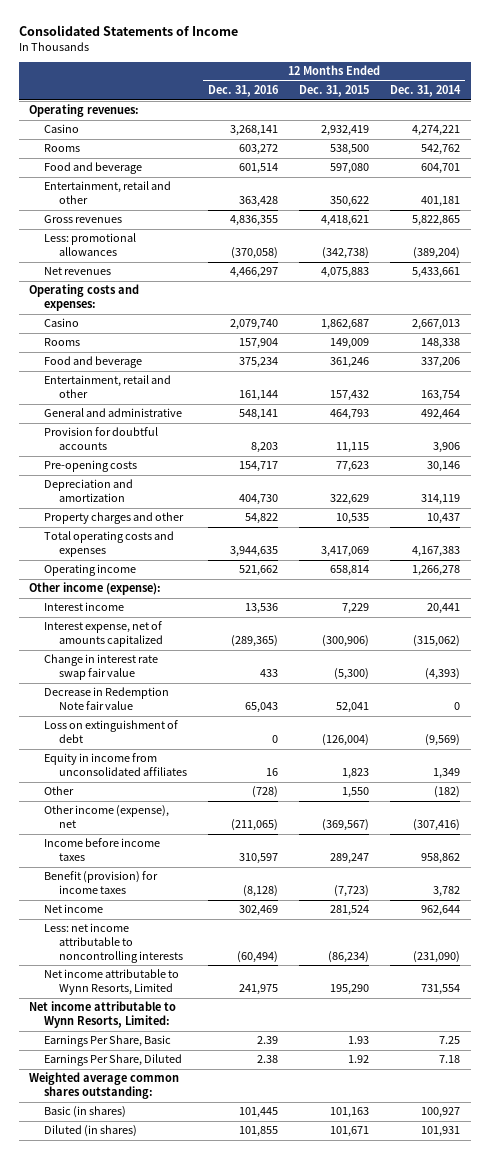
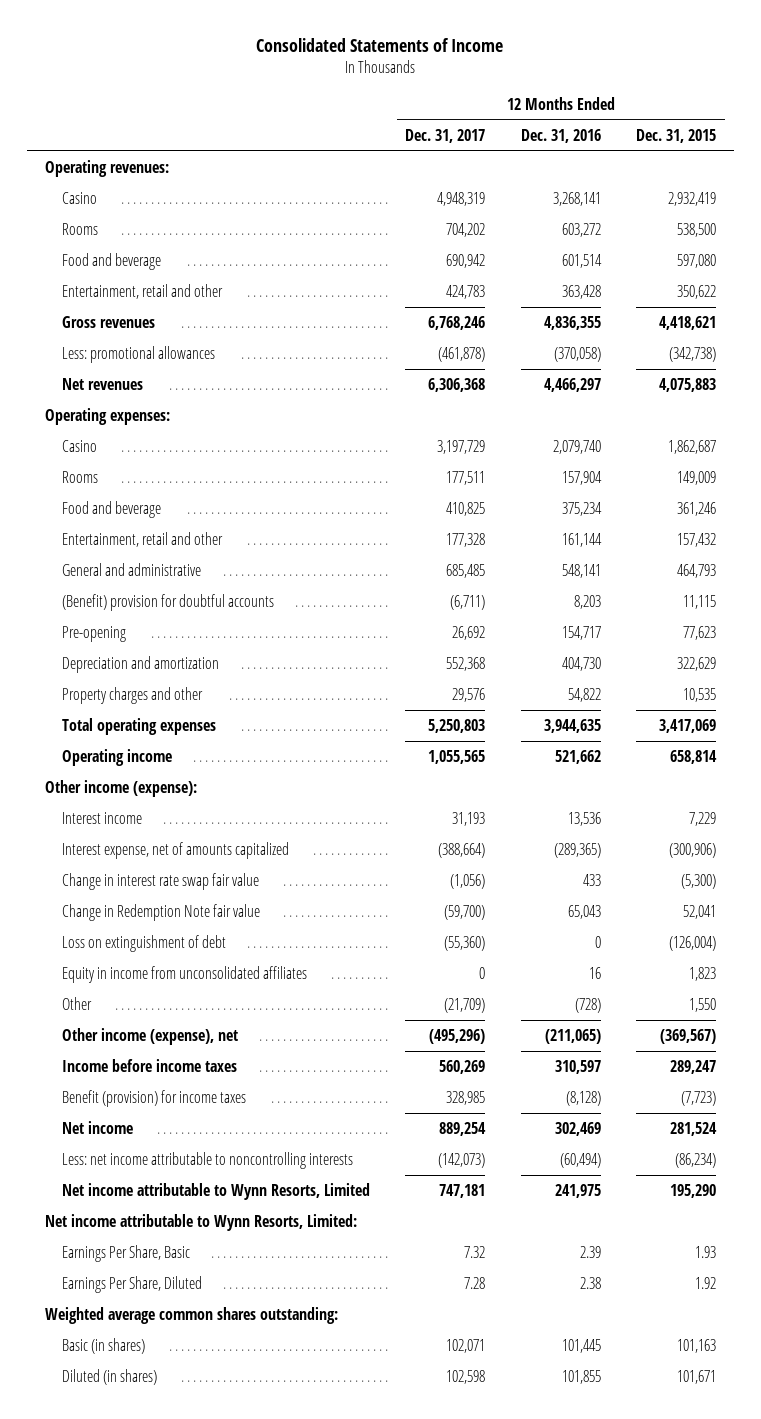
- | 12 Months Ended Dec. 31, 2016 | 12 Months Ended Dec. 31, 2015 | 12 Months Ended Dec. 31, 2014
+ | 12 Months Ended Dec. 31, 2017 | 12 Months Ended Dec. 31, 2016 | 12 Months Ended Dec. 31, 2015
- Operating costs and expenses:
+ Operating expenses:
- Provision for doubtful accounts | 8,203 | 11,115 | 3,906
- Pre-opening costs | 154,717 | 77,623 | 30,146
+ (Benefit) provision for doubtful accounts | (6,711) | 8,203 | 11,115
+ Pre-opening | 26,692 | 154,717 | 77,623
- Total operating costs and expenses | 3,944,635 | 3,417,069 | 4,167,383
+ Total operating expenses | 5,250,803 | 3,944,635 | 3,417,069
- Decrease in Redemption Note fair value | 65,043 | 52,041 | 0
+ Change in Redemption Note fair value | (59,700) | 65,043 | 52,041

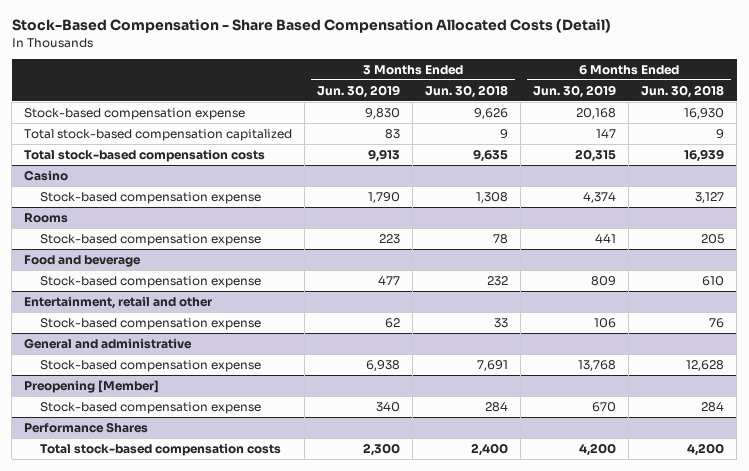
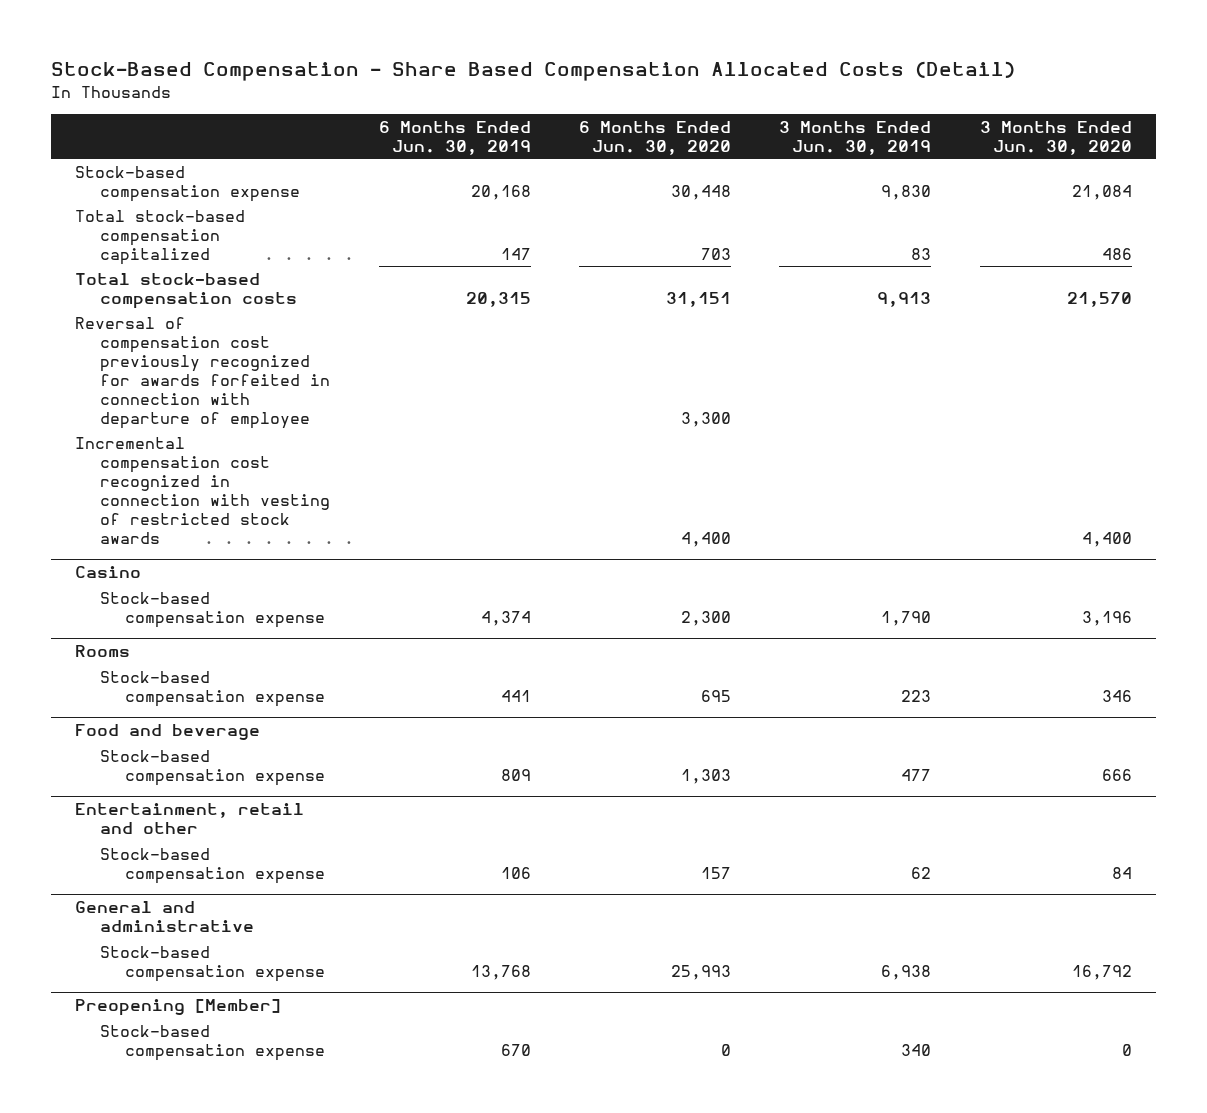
- | 3 Months Ended Jun. 30, 2019 | 3 Months Ended Jun. 30, 2018 | 6 Months Ended Jun. 30, 2019 | 6 Months Ended Jun. 30, 2018
+ | 6 Months Ended Jun. 30, 2019 | 6 Months Ended Jun. 30, 2020 | 3 Months Ended Jun. 30, 2019 | 3 Months Ended Jun. 30, 2020
+ Reversal of compensation cost previously recognized for awards forfeited in connection with departure of employee | | 3,300 | |
+ Incremental compensation cost recognized in connection with vesting of restricted stock awards | | 4,400 | | 4,400
- Performance Shares
- Total stock-based compensation costs | 2,300 | 2,400 | 4,200 | 4,200

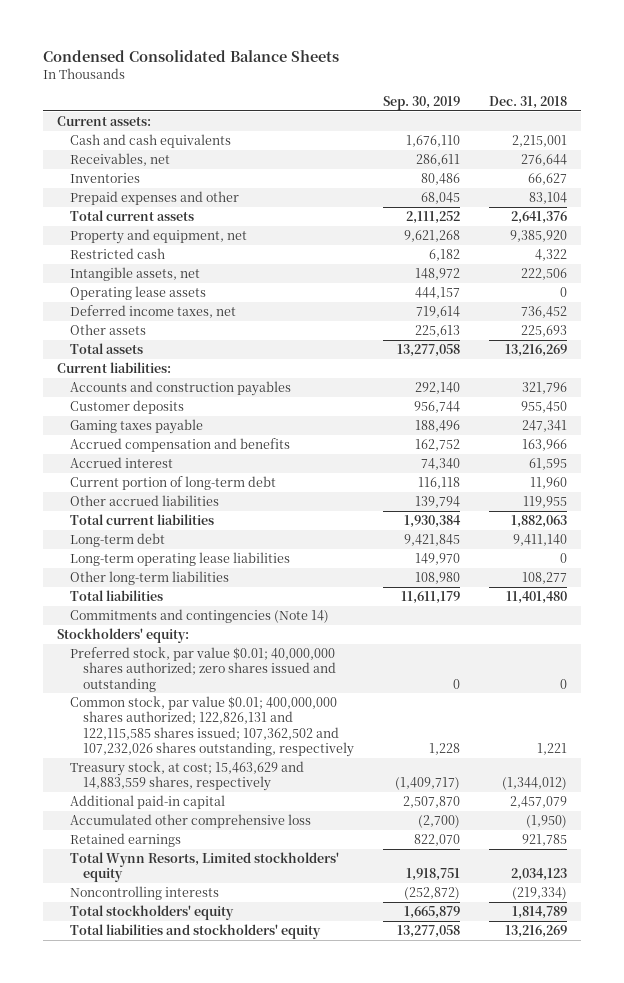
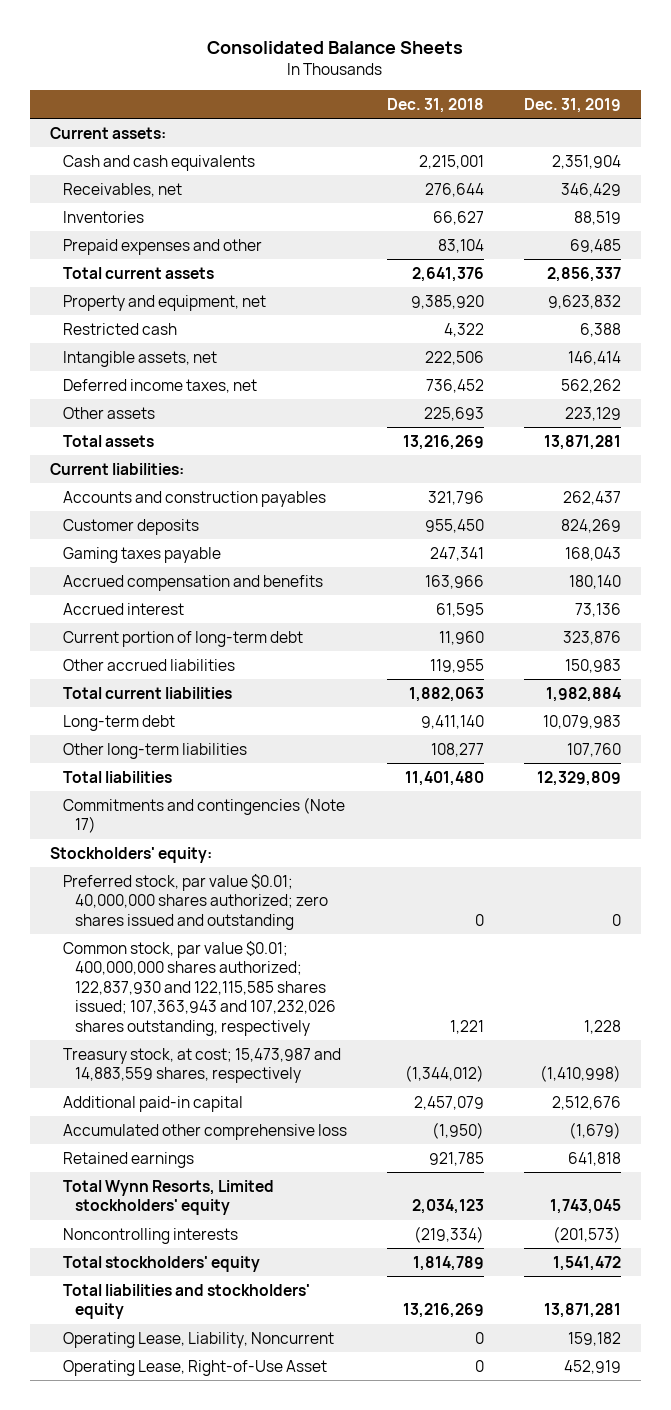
- Condensed Consolidated Balance Sheets
+ Consolidated Balance Sheets
- | Sep. 30, 2019 | Dec. 31, 2018
+ | Dec. 31, 2018 | Dec. 31, 2019
- Operating lease assets | 444,157 | 0
- Long-term operating lease liabilities | 149,970 | 0
- Commitments and contingencies (Note 14)
+ Commitments and contingencies (Note 17)
- Common stock, par value $0.01; 400,000,000 shares authorized; 122,826,131 and 122,115,585 shares issued; 107,362,502 and 107,232,026 shares outstanding, respectively | 1,228 | 1,221
- Treasury stock, at cost; 15,463,629 and 14,883,559 shares, respectively | (1,409,717) | (1,344,012)
+ Common stock, par value $0.01; 400,000,000 shares authorized; 122,837,930 and 122,115,585 shares issued; 107,363,943 and 107,232,026 shares outstanding, respectively | 1,221 | 1,228
+ Treasury stock, at cost; 15,473,987 and 14,883,559 shares, respectively | (1,344,012) | (1,410,998)
+ Operating Lease, Liability, Noncurrent | 0 | 159,182
+ Operating Lease, Right-of-Use Asset | 0 | 452,919

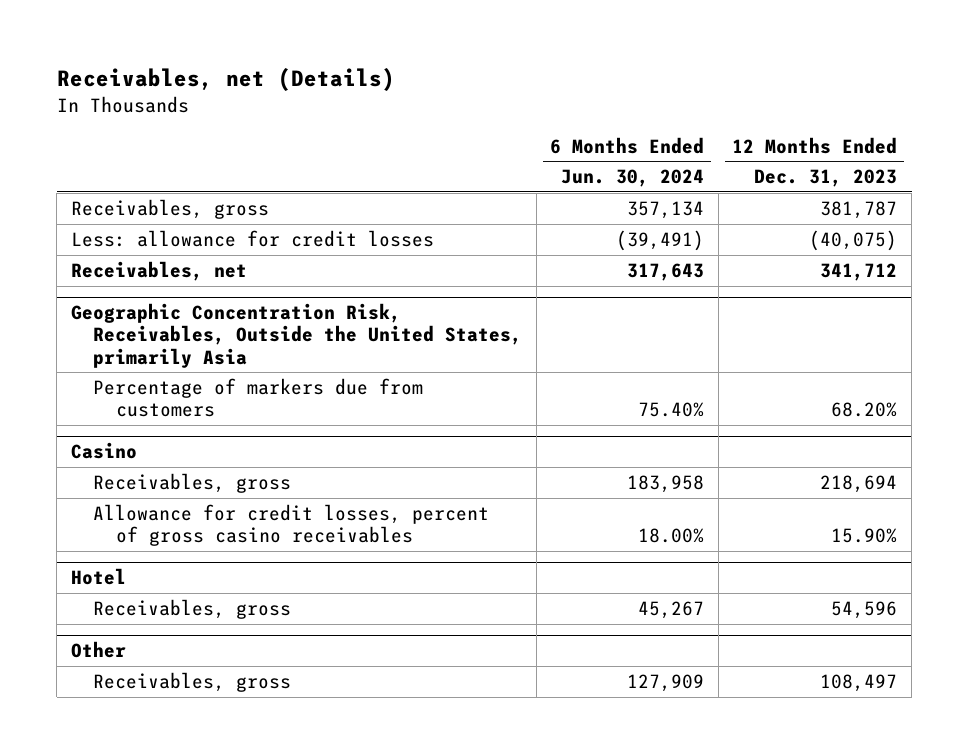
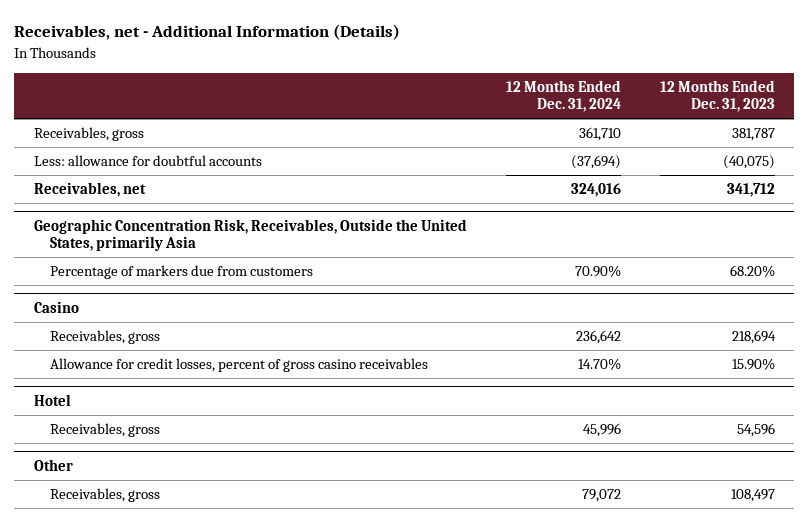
- Receivables, net (Details)
+ Receivables, net - Additional Information (Details)
- | 6 Months Ended Jun. 30, 2024 | 12 Months Ended Dec. 31, 2023
+ | 12 Months Ended Dec. 31, 2024 | 12 Months Ended Dec. 31, 2023
- Less: allowance for credit losses | (39,491) | (40,075)
+ Less: allowance for doubtful accounts | (37,694) | (40,075)

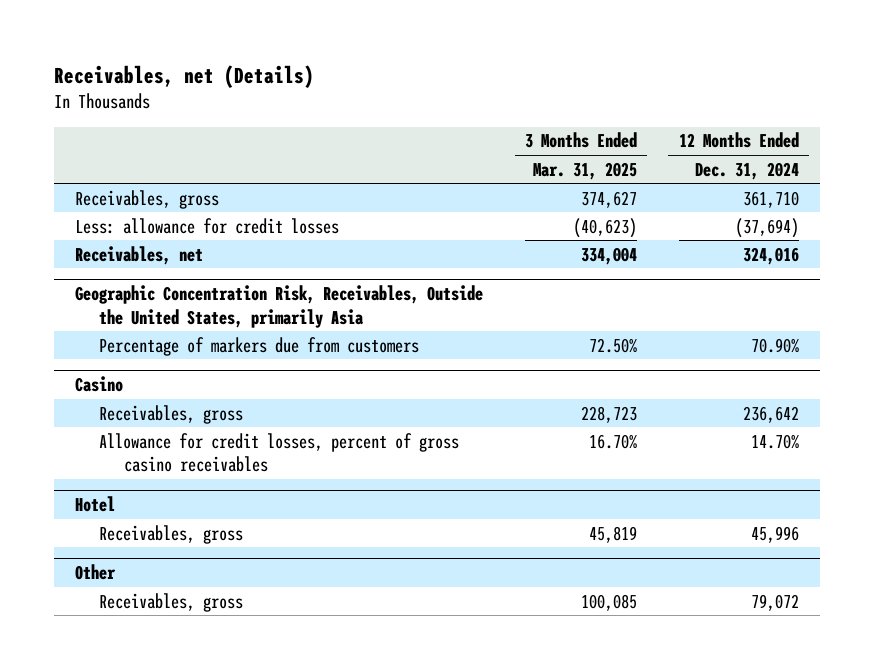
- Receivables, net - Additional Information (Details)
+ Receivables, net (Details)
- | 12 Months Ended Dec. 31, 2024 | 12 Months Ended Dec. 31, 2023
+ | 3 Months Ended Mar. 31, 2025 | 12 Months Ended Dec. 31, 2024
- Less: allowance for doubtful accounts | (37,694) | (40,075)
+ Less: allowance for credit losses | (40,623) | (37,694)

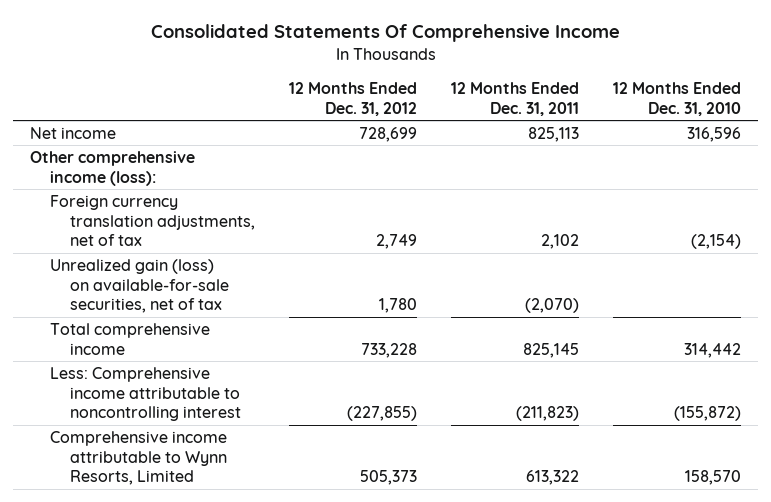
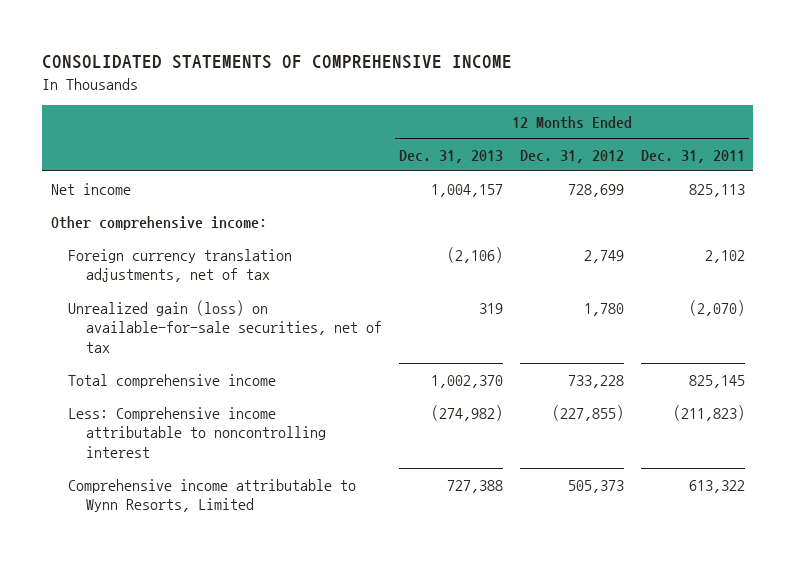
- Consolidated Statements Of Comprehensive Income
+ CONSOLIDATED STATEMENTS OF COMPREHENSIVE INCOME
- | 12 Months Ended Dec. 31, 2012 | 12 Months Ended Dec. 31, 2011 | 12 Months Ended Dec. 31, 2010
+ | 12 Months Ended Dec. 31, 2013 | 12 Months Ended Dec. 31, 2012 | 12 Months Ended Dec. 31, 2011
- Other comprehensive income (loss):
+ Other comprehensive income:

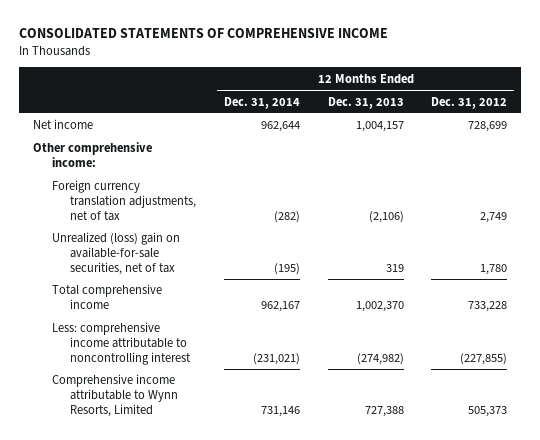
- | 12 Months Ended Dec. 31, 2013 | 12 Months Ended Dec. 31, 2012 | 12 Months Ended Dec. 31, 2011
+ | 12 Months Ended Dec. 31, 2014 | 12 Months Ended Dec. 31, 2013 | 12 Months Ended Dec. 31, 2012
- Unrealized gain (loss) on available-for-sale securities, net of tax | 319 | 1,780 | (2,070)
+ Unrealized (loss) gain on available-for-sale securities, net of tax | (195) | 319 | 1,780
- Less: Comprehensive income attributable to noncontrolling interest | (274,982) | (227,855) | (211,823)
+ Less: comprehensive income attributable to noncontrolling interest | (231,021) | (274,982) | (227,855)

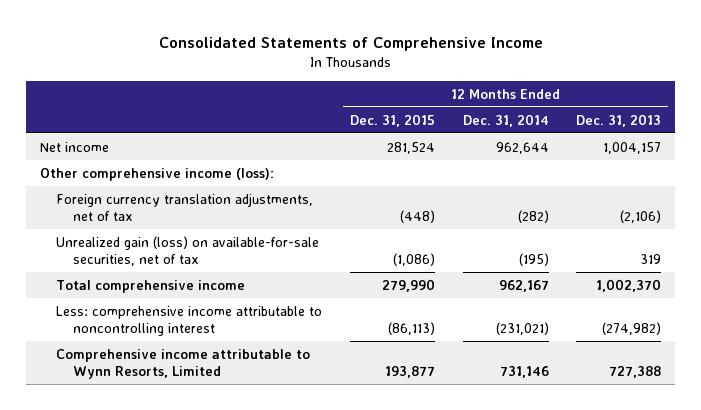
- CONSOLIDATED STATEMENTS OF COMPREHENSIVE INCOME
+ Consolidated Statements of Comprehensive Income
- | 12 Months Ended Dec. 31, 2014 | 12 Months Ended Dec. 31, 2013 | 12 Months Ended Dec. 31, 2012
+ | 12 Months Ended Dec. 31, 2015 | 12 Months Ended Dec. 31, 2014 | 12 Months Ended Dec. 31, 2013
- Other comprehensive income:
+ Other comprehensive income (loss):
- Unrealized (loss) gain on available-for-sale securities, net of tax | (195) | 319 | 1,780
+ Unrealized gain (loss) on available-for-sale securities, net of tax | (1,086) | (195) | 319

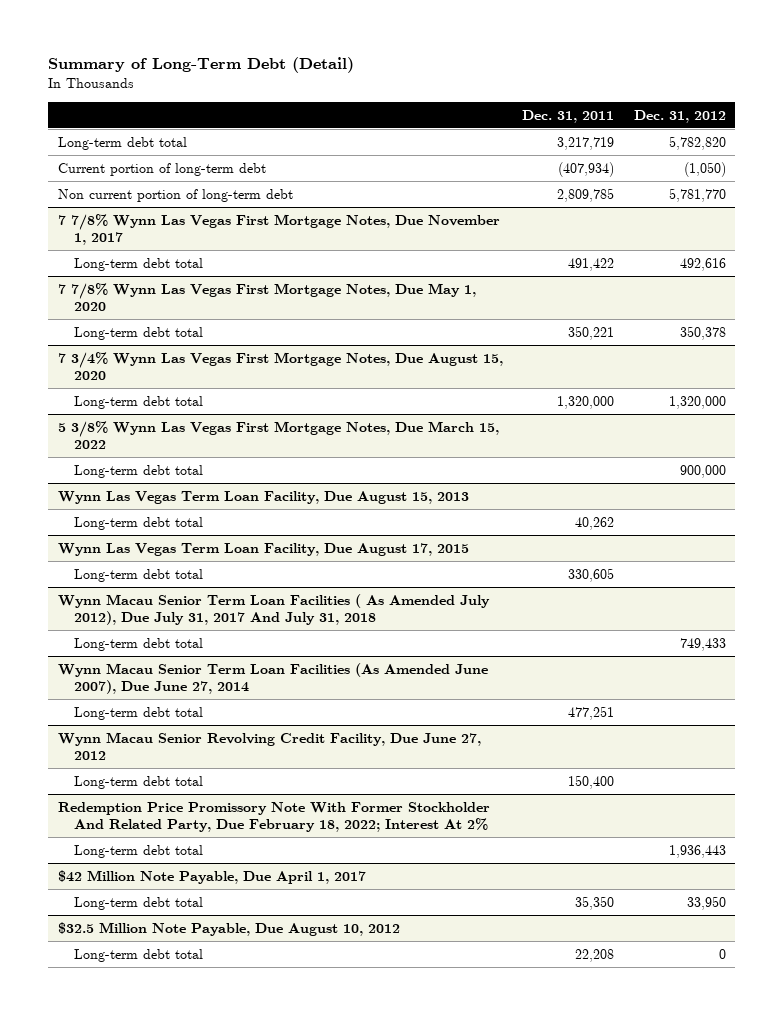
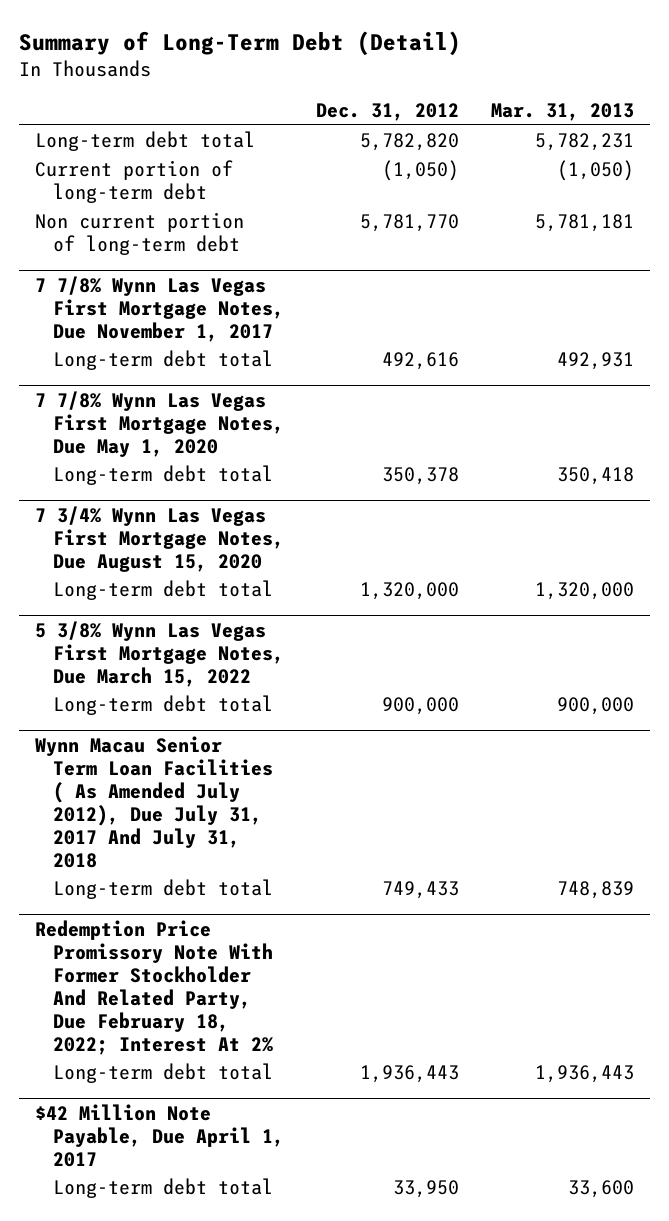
- | Dec. 31, 2011 | Dec. 31, 2012
+ | Dec. 31, 2012 | Mar. 31, 2013
- Wynn Las Vegas Term Loan Facility, Due August 15, 2013
- Long-term debt total | 40,262 |
- Wynn Las Vegas Term Loan Facility, Due August 17, 2015
- Long-term debt total | 330,605 |
- Wynn Macau Senior Term Loan Facilities (As Amended June 2007), Due June 27, 2014
- Long-term debt total | 477,251 |
- Wynn Macau Senior Revolving Credit Facility, Due June 27, 2012
- Long-term debt total | 150,400 |
- $32.5 Million Note Payable, Due August 10, 2012
- Long-term debt total | 22,208 | 0

